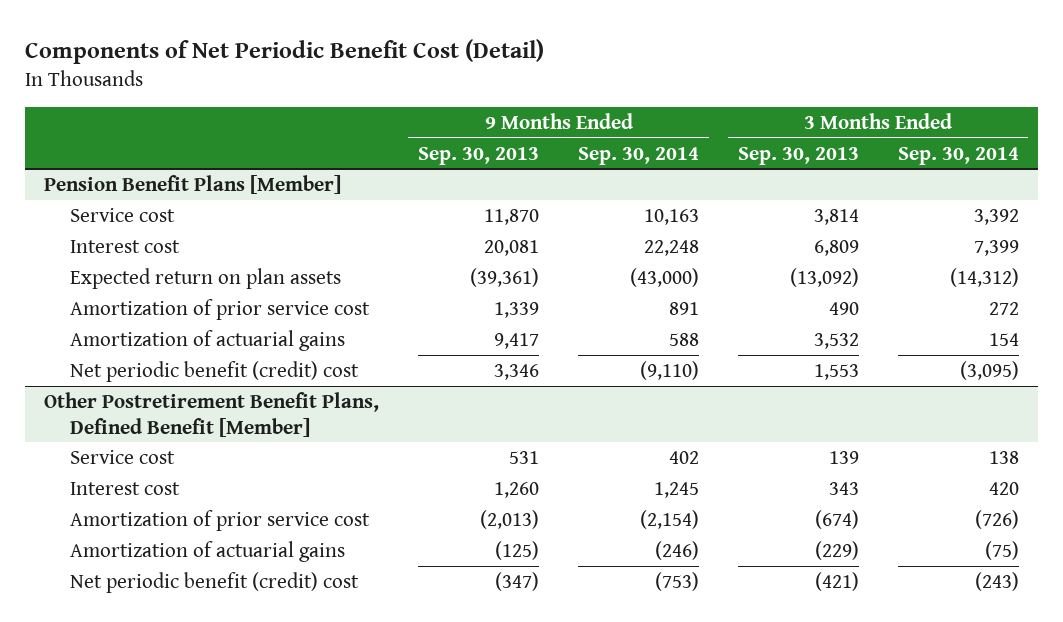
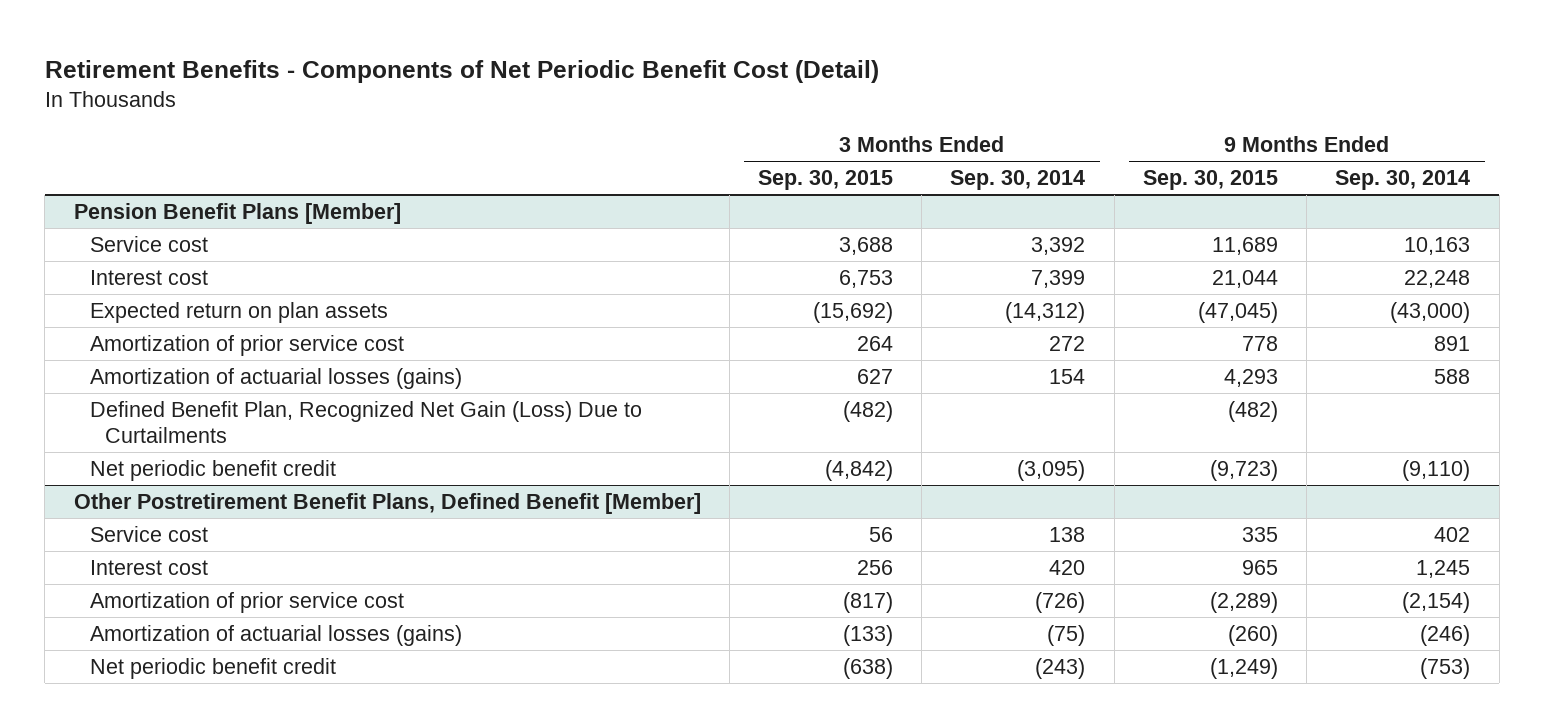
- Components of Net Periodic Benefit Cost (Detail)
+ Retirement Benefits - Components of Net Periodic Benefit Cost (Detail)
- | 9 Months Ended Sep. 30, 2013 | 9 Months Ended Sep. 30, 2014 | 3 Months Ended Sep. 30, 2013 | 3 Months Ended Sep. 30, 2014
+ | 3 Months Ended Sep. 30, 2015 | 3 Months Ended Sep. 30, 2014 | 9 Months Ended Sep. 30, 2015 | 9 Months Ended Sep. 30, 2014
@ Pension Benefit Plans [Member]
- Amortization of actuarial gains | 9,417 | 588 | 3,532 | 154
- Net periodic benefit (credit) cost | 3,346 | (9,110) | 1,553 | (3,095)
+ Amortization of actuarial losses (gains) | 627 | 154 | 4,293 | 588
+ Defined Benefit Plan, Recognized Net Gain (Loss) Due to Curtailments | (482) | | (482) |
+ Net periodic benefit credit | (4,842) | (3,095) | (9,723) | (9,110)
@ Other Postretirement Benefit Plans, Defined Benefit [Member]
- Amortization of actuarial gains | (125) | (246) | (229) | (75)
- Net periodic benefit (credit) cost | (347) | (753) | (421) | (243)
+ Amortization of actuarial losses (gains) | (133) | (75) | (260) | (246)
+ Net periodic benefit credit | (638) | (243) | (1,249) | (753)

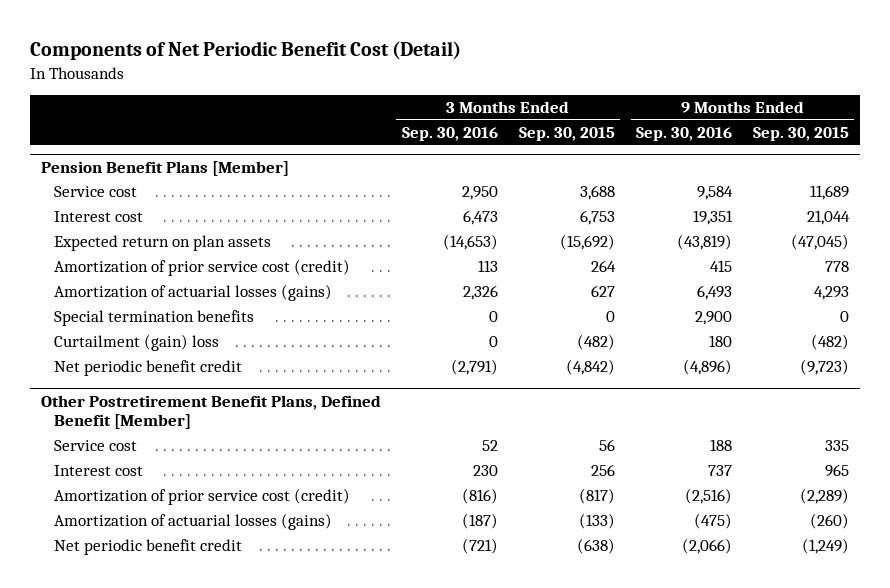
- Retirement Benefits - Components of Net Periodic Benefit Cost (Detail)
+ Components of Net Periodic Benefit Cost (Detail)
- | 3 Months Ended Sep. 30, 2015 | 3 Months Ended Sep. 30, 2014 | 9 Months Ended Sep. 30, 2015 | 9 Months Ended Sep. 30, 2014
+ | 3 Months Ended Sep. 30, 2016 | 3 Months Ended Sep. 30, 2015 | 9 Months Ended Sep. 30, 2016 | 9 Months Ended Sep. 30, 2015
@ Pension Benefit Plans [Member]
- Amortization of prior service cost | 264 | 272 | 778 | 891
+ Amortization of prior service cost (credit) | 113 | 264 | 415 | 778
- Defined Benefit Plan, Recognized Net Gain (Loss) Due to Curtailments | (482) | | (482) |
+ Special termination benefits | 0 | 0 | 2,900 | 0
+ Curtailment (gain) loss | 0 | (482) | 180 | (482)
@ Other Postretirement Benefit Plans, Defined Benefit [Member]
- Amortization of prior service cost | (817) | (726) | (2,289) | (2,154)
+ Amortization of prior service cost (credit) | (816) | (817) | (2,516) | (2,289)

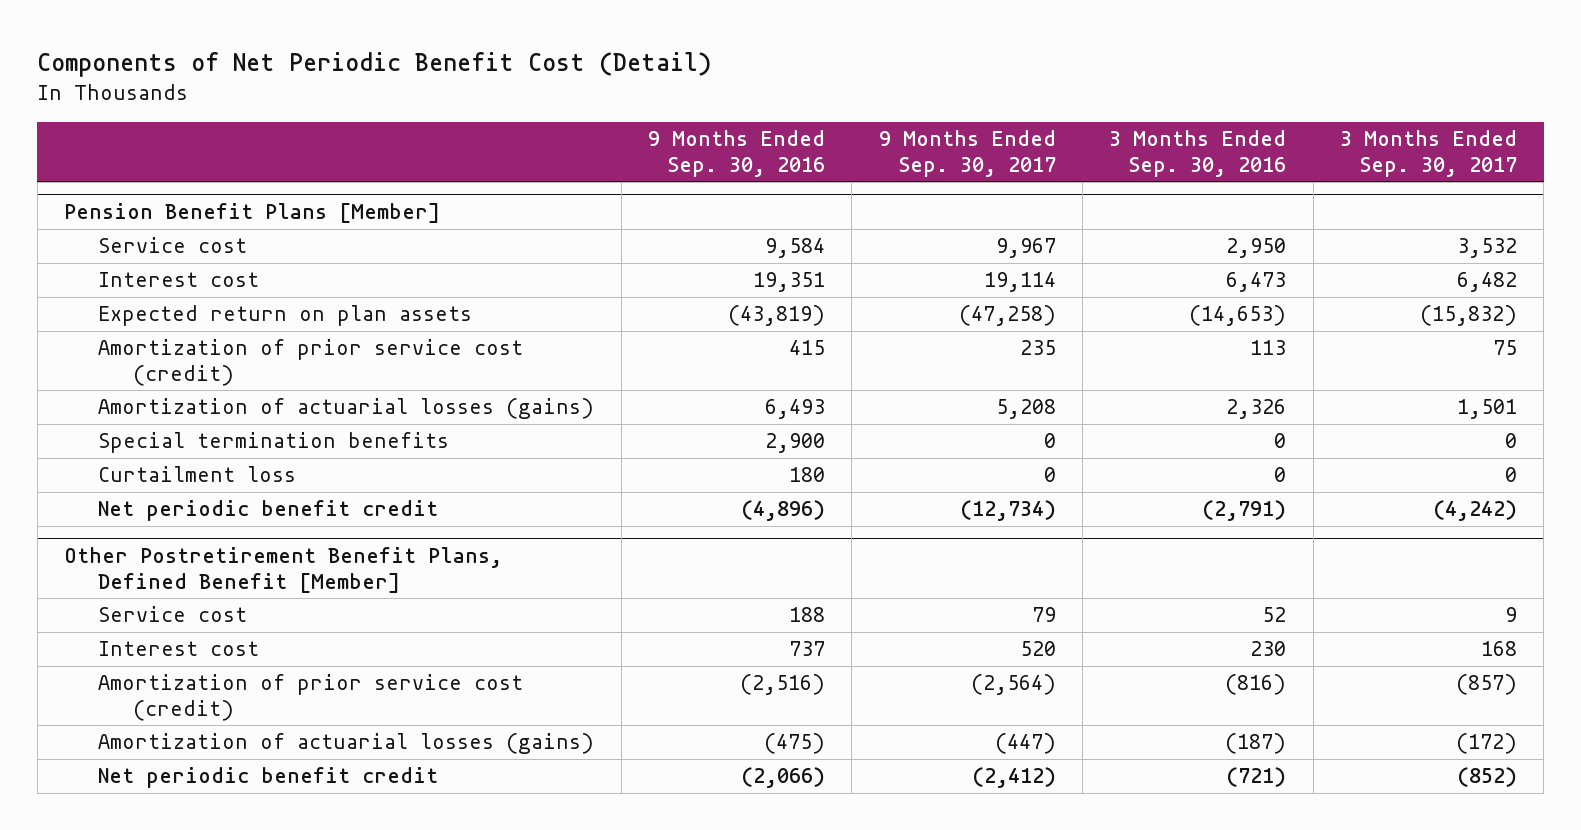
- | 3 Months Ended Sep. 30, 2016 | 3 Months Ended Sep. 30, 2015 | 9 Months Ended Sep. 30, 2016 | 9 Months Ended Sep. 30, 2015
+ | 9 Months Ended Sep. 30, 2016 | 9 Months Ended Sep. 30, 2017 | 3 Months Ended Sep. 30, 2016 | 3 Months Ended Sep. 30, 2017
@ Pension Benefit Plans [Member]
- Curtailment (gain) loss | 0 | (482) | 180 | (482)
+ Curtailment loss | 180 | 0 | 0 | 0

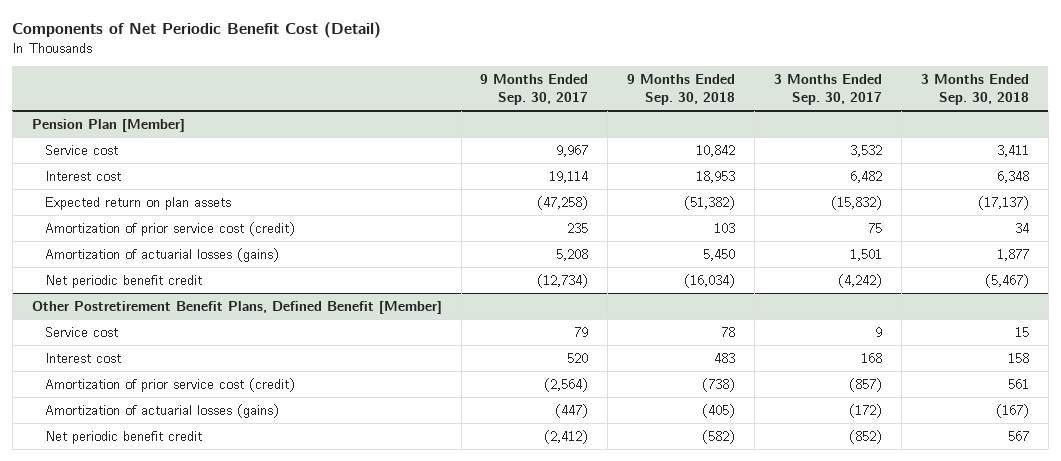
- | 9 Months Ended Sep. 30, 2016 | 9 Months Ended Sep. 30, 2017 | 3 Months Ended Sep. 30, 2016 | 3 Months Ended Sep. 30, 2017
+ | 9 Months Ended Sep. 30, 2017 | 9 Months Ended Sep. 30, 2018 | 3 Months Ended Sep. 30, 2017 | 3 Months Ended Sep. 30, 2018
- Pension Benefit Plans [Member]
+ Pension Plan [Member]
- Special termination benefits | 2,900 | 0 | 0 | 0
- Curtailment loss | 180 | 0 | 0 | 0

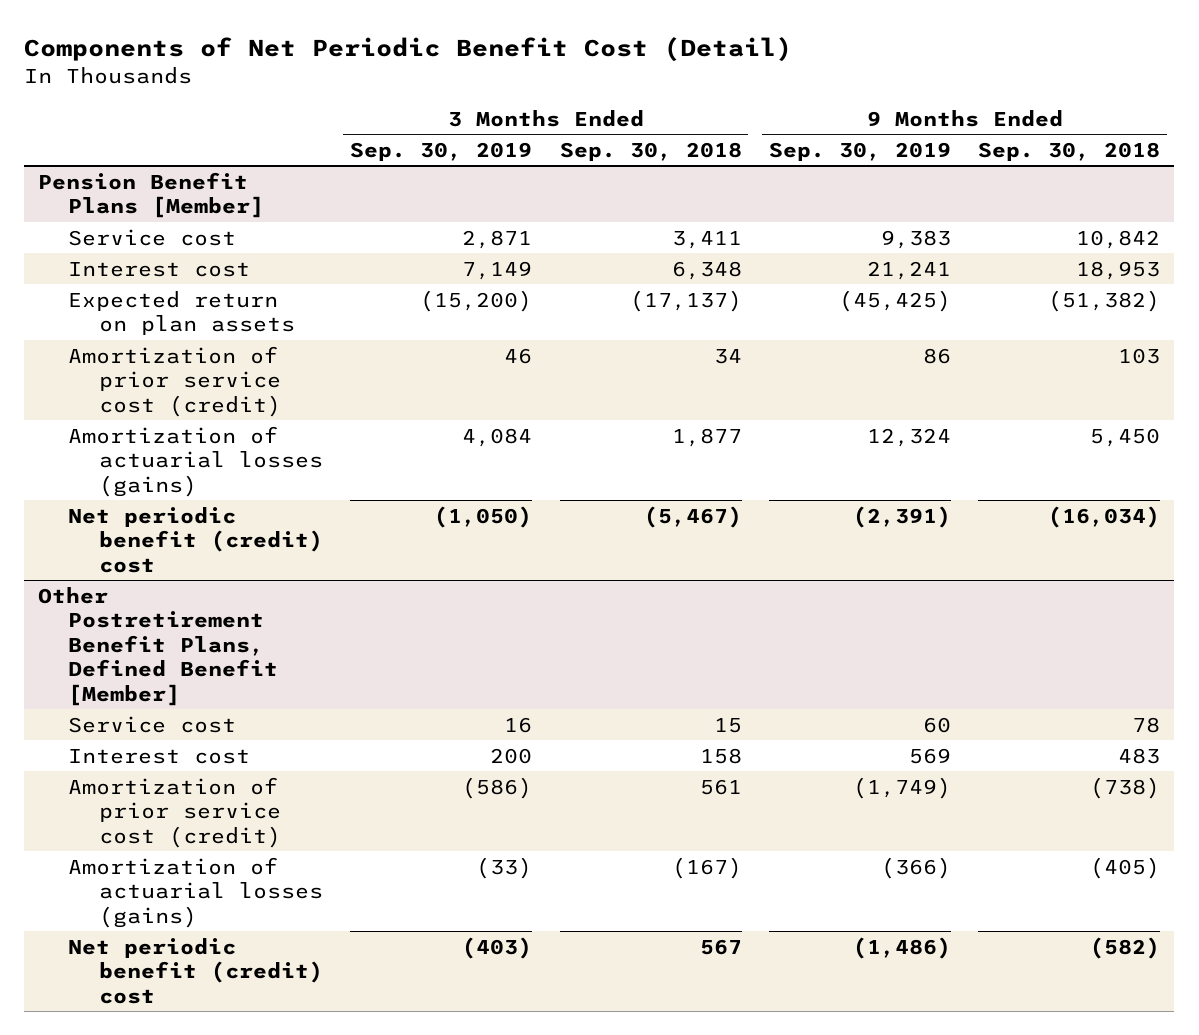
- | 9 Months Ended Sep. 30, 2017 | 9 Months Ended Sep. 30, 2018 | 3 Months Ended Sep. 30, 2017 | 3 Months Ended Sep. 30, 2018
+ | 3 Months Ended Sep. 30, 2019 | 3 Months Ended Sep. 30, 2018 | 9 Months Ended Sep. 30, 2019 | 9 Months Ended Sep. 30, 2018
- Pension Plan [Member]
+ Pension Benefit Plans [Member]
- Net periodic benefit credit | (12,734) | (16,034) | (4,242) | (5,467)
+ Net periodic benefit (credit) cost | (1,050) | (5,467) | (2,391) | (16,034)
@ Other Postretirement Benefit Plans, Defined Benefit [Member]
- Net periodic benefit credit | (2,412) | (582) | (852) | 567
+ Net periodic benefit (credit) cost | (403) | 567 | (1,486) | (582)

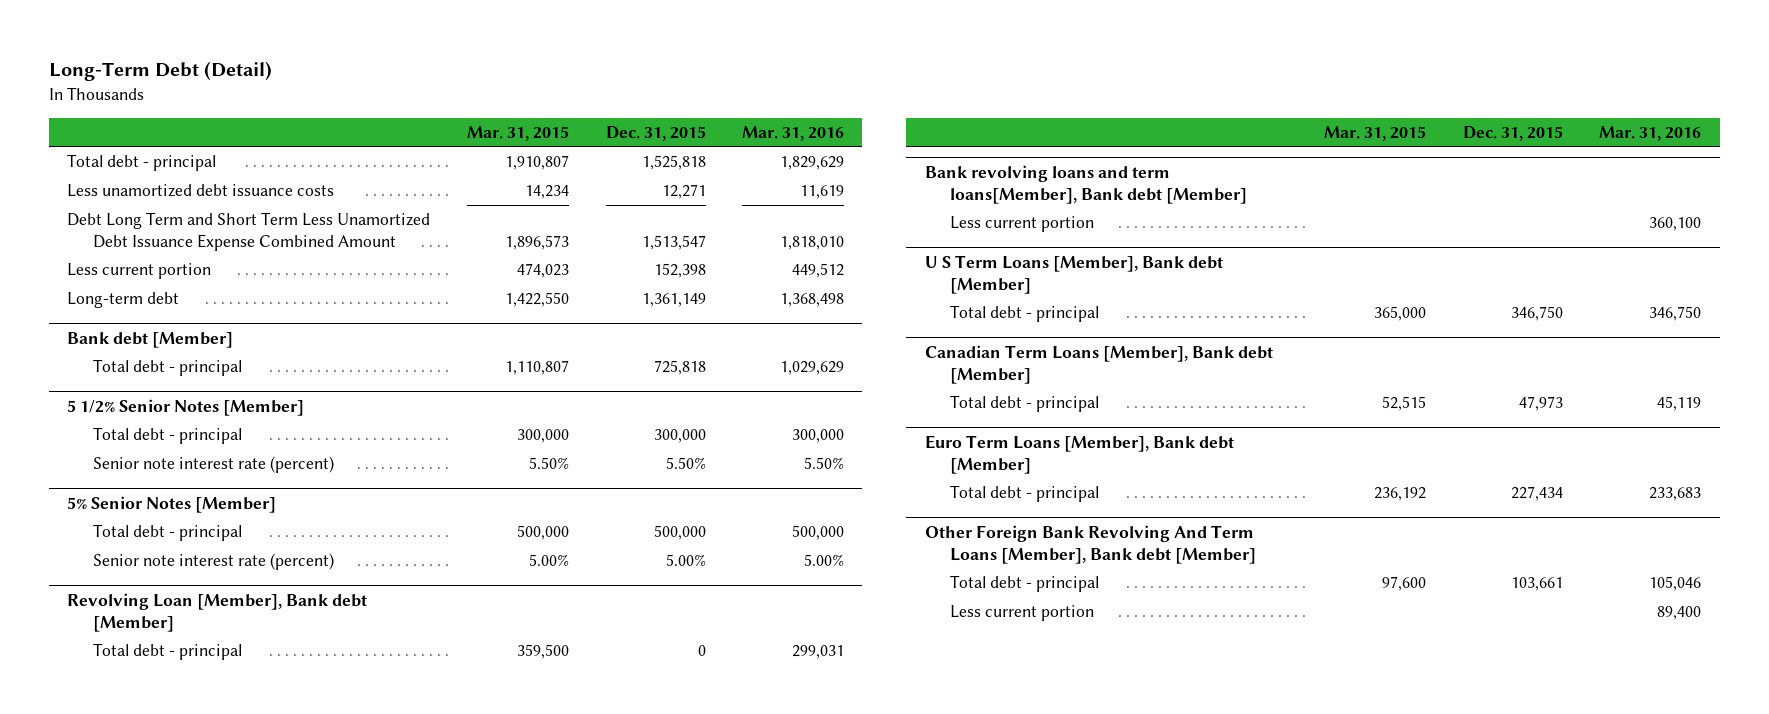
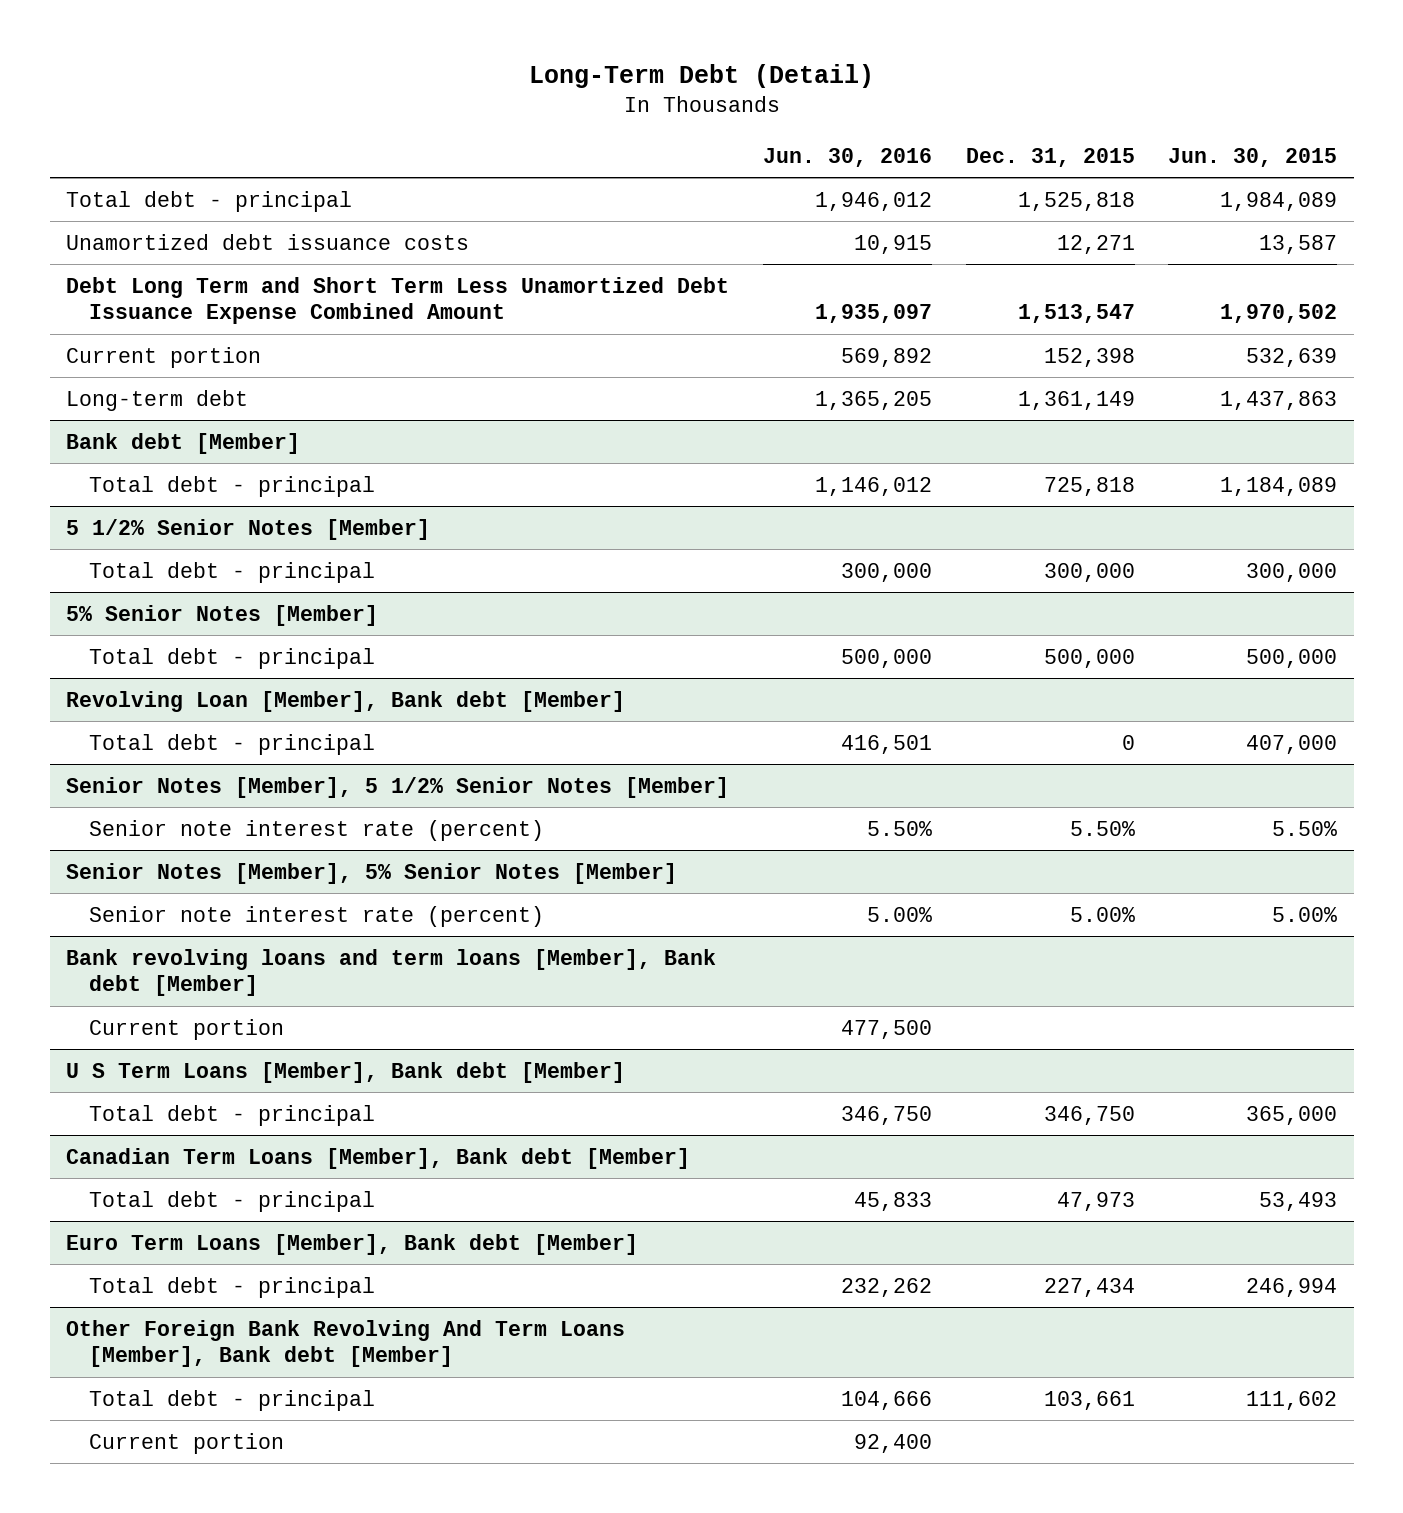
- | Mar. 31, 2015 | Dec. 31, 2015 | Mar. 31, 2016
+ | Jun. 30, 2016 | Dec. 31, 2015 | Jun. 30, 2015
- Less unamortized debt issuance costs | 14,234 | 12,271 | 11,619
+ Unamortized debt issuance costs | 10,915 | 12,271 | 13,587
- Less current portion | 474,023 | 152,398 | 449,512
+ Current portion | 569,892 | 152,398 | 532,639
@ 5 1/2% Senior Notes [Member]
- Senior note interest rate (percent) | 5.50% | 5.50% | 5.50%
@ 5% Senior Notes [Member]
- Senior note interest rate (percent) | 5.00% | 5.00% | 5.00%
- Bank revolving loans and term loans[Member], Bank debt [Member]
- Less current portion | | | 360,100
+ Senior Notes [Member], 5 1/2% Senior Notes [Member]
+ Senior note interest rate (percent) | 5.50% | 5.50% | 5.50%
+ Senior Notes [Member], 5% Senior Notes [Member]
+ Senior note interest rate (percent) | 5.00% | 5.00% | 5.00%
+ Bank revolving loans and term loans [Member], Bank debt [Member]
+ Current portion | 477,500 | |
@ Other Foreign Bank Revolving And Term Loans [Member], Bank debt [Member]
- Less current portion | | | 89,400
+ Current portion | 92,400 | |

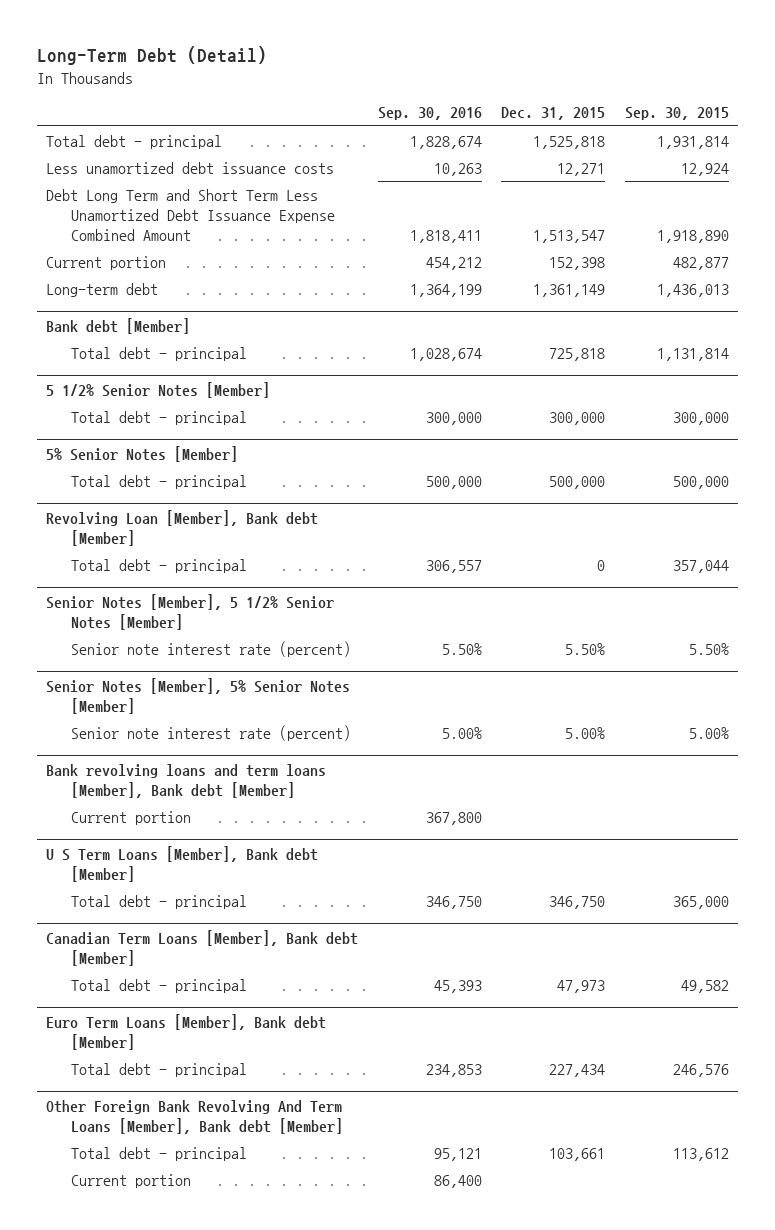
- | Jun. 30, 2016 | Dec. 31, 2015 | Jun. 30, 2015
+ | Sep. 30, 2016 | Dec. 31, 2015 | Sep. 30, 2015
- Unamortized debt issuance costs | 10,915 | 12,271 | 13,587
+ Less unamortized debt issuance costs | 10,263 | 12,271 | 12,924

